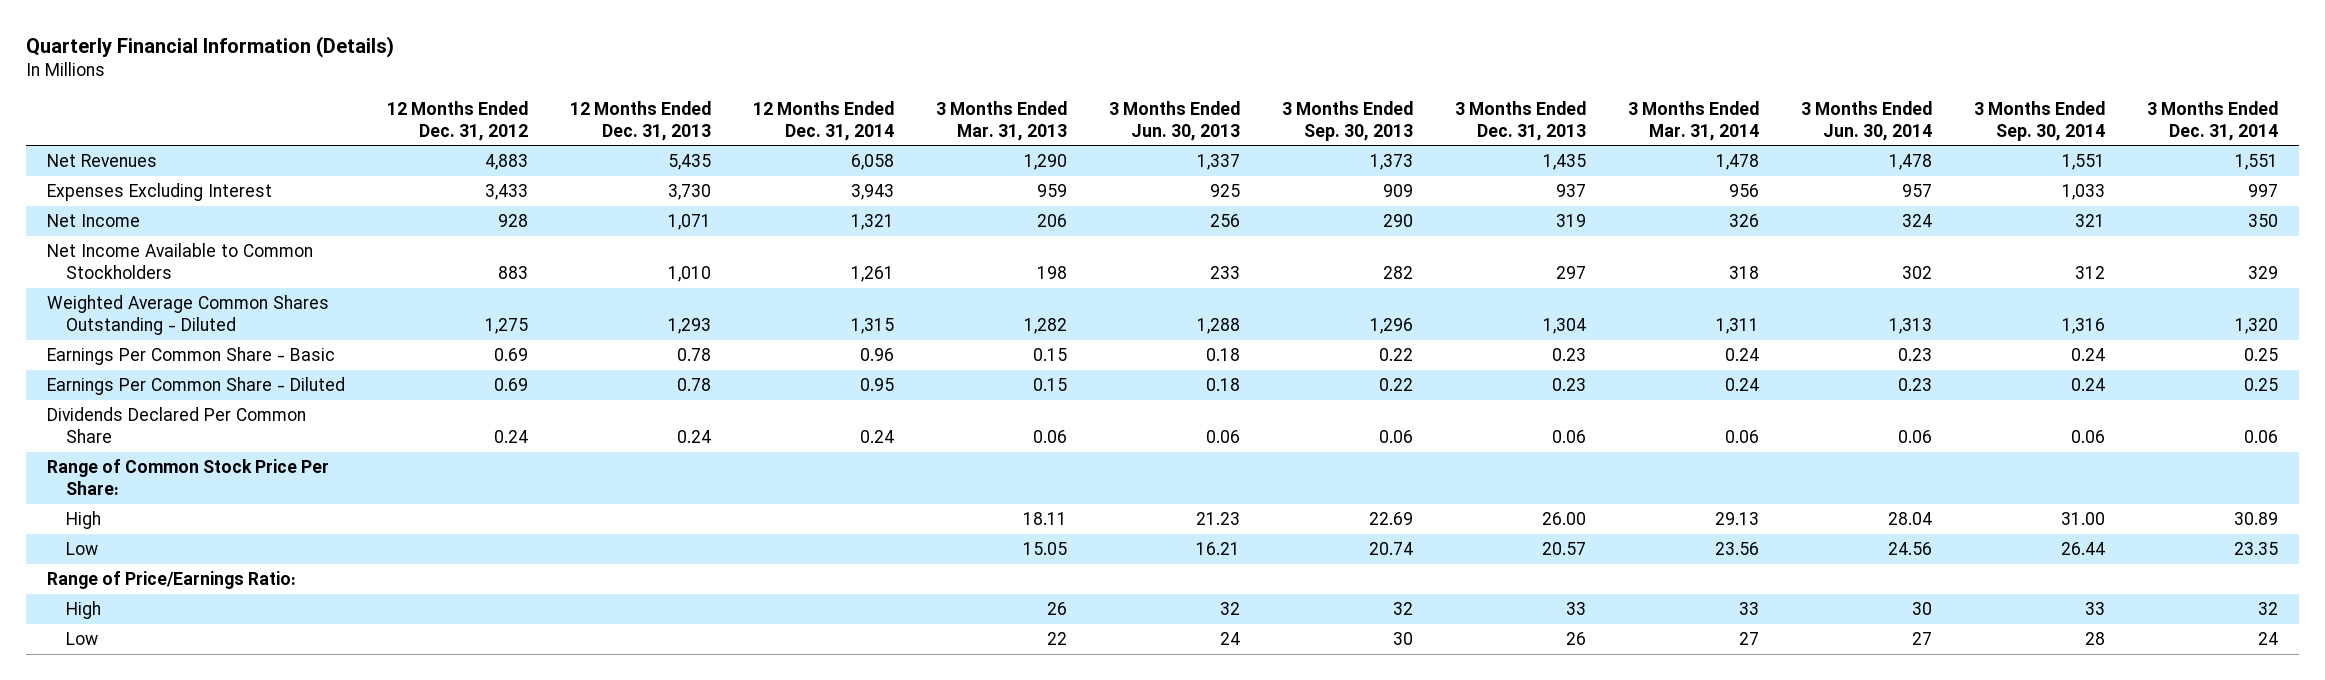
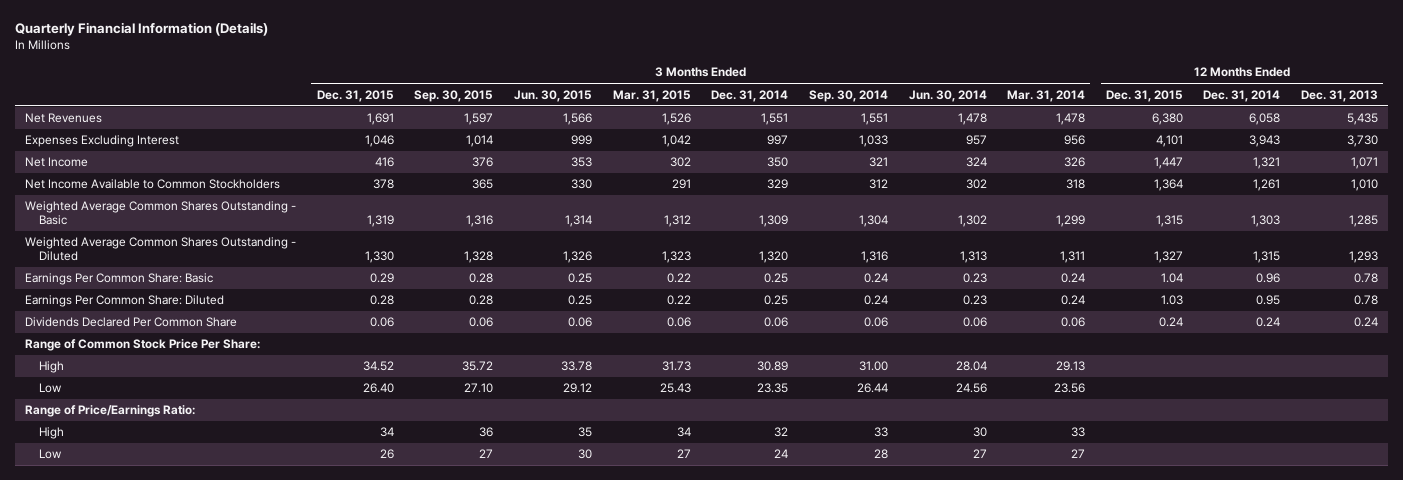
- | 12 Months Ended Dec. 31, 2012 | 12 Months Ended Dec. 31, 2013 | 12 Months Ended Dec. 31, 2014 | 3 Months Ended Mar. 31, 2013 | 3 Months Ended Jun. 30, 2013 | 3 Months Ended Sep. 30, 2013 | 3 Months Ended Dec. 31, 2013 | 3 Months Ended Mar. 31, 2014 | 3 Months Ended Jun. 30, 2014 | 3 Months Ended Sep. 30, 2014 | 3 Months Ended Dec. 31, 2014
+ | 3 Months Ended Dec. 31, 2015 | 3 Months Ended Sep. 30, 2015 | 3 Months Ended Jun. 30, 2015 | 3 Months Ended Mar. 31, 2015 | 3 Months Ended Dec. 31, 2014 | 3 Months Ended Sep. 30, 2014 | 3 Months Ended Jun. 30, 2014 | 3 Months Ended Mar. 31, 2014 | 12 Months Ended Dec. 31, 2015 | 12 Months Ended Dec. 31, 2014 | 12 Months Ended Dec. 31, 2013
+ Weighted Average Common Shares Outstanding - Basic | 1,319 | 1,316 | 1,314 | 1,312 | 1,309 | 1,304 | 1,302 | 1,299 | 1,315 | 1,303 | 1,285
- Earnings Per Common Share - Basic | 0.69 | 0.78 | 0.96 | 0.15 | 0.18 | 0.22 | 0.23 | 0.24 | 0.23 | 0.24 | 0.25
- Earnings Per Common Share - Diluted | 0.69 | 0.78 | 0.95 | 0.15 | 0.18 | 0.22 | 0.23 | 0.24 | 0.23 | 0.24 | 0.25
+ Earnings Per Common Share: Basic | 0.29 | 0.28 | 0.25 | 0.22 | 0.25 | 0.24 | 0.23 | 0.24 | 1.04 | 0.96 | 0.78
+ Earnings Per Common Share: Diluted | 0.28 | 0.28 | 0.25 | 0.22 | 0.25 | 0.24 | 0.23 | 0.24 | 1.03 | 0.95 | 0.78

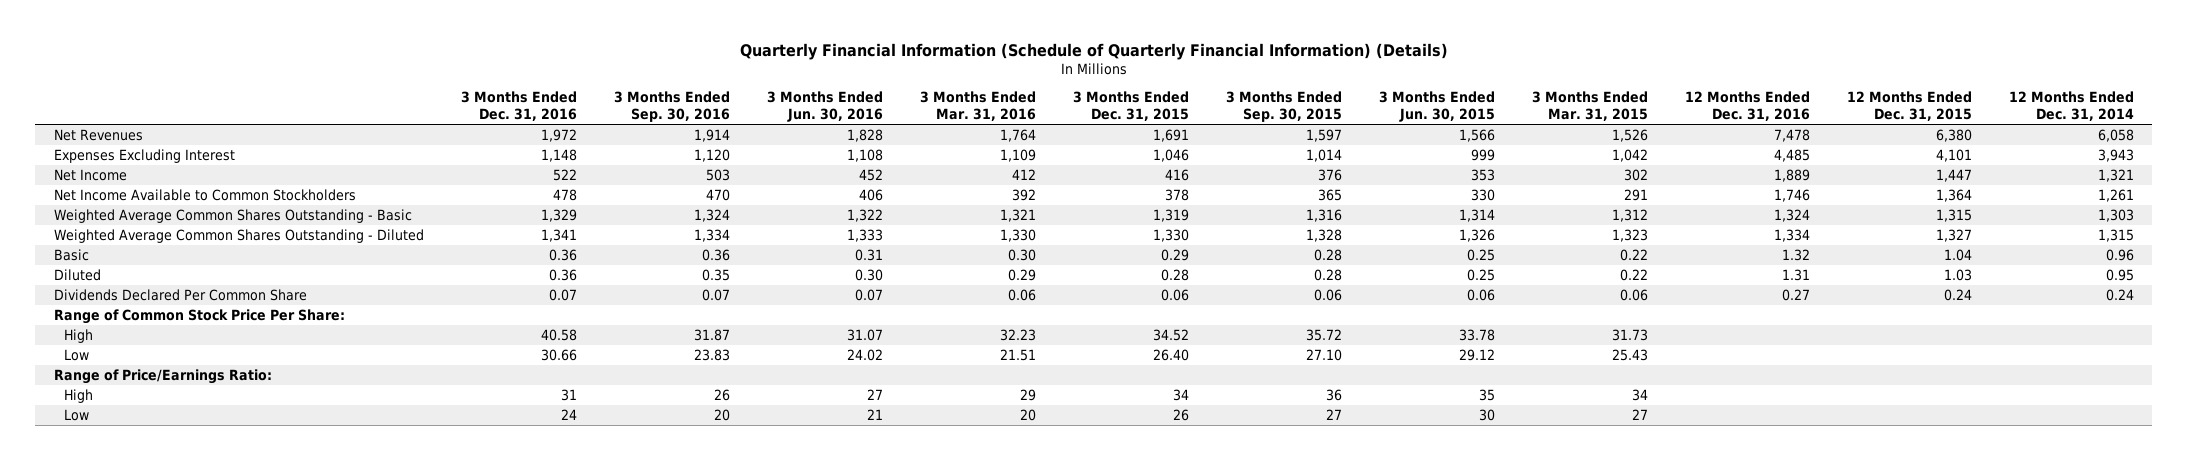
- Quarterly Financial Information (Details)
+ Quarterly Financial Information (Schedule of Quarterly Financial Information) (Details)
- | 3 Months Ended Dec. 31, 2015 | 3 Months Ended Sep. 30, 2015 | 3 Months Ended Jun. 30, 2015 | 3 Months Ended Mar. 31, 2015 | 3 Months Ended Dec. 31, 2014 | 3 Months Ended Sep. 30, 2014 | 3 Months Ended Jun. 30, 2014 | 3 Months Ended Mar. 31, 2014 | 12 Months Ended Dec. 31, 2015 | 12 Months Ended Dec. 31, 2014 | 12 Months Ended Dec. 31, 2013
+ | 3 Months Ended Dec. 31, 2016 | 3 Months Ended Sep. 30, 2016 | 3 Months Ended Jun. 30, 2016 | 3 Months Ended Mar. 31, 2016 | 3 Months Ended Dec. 31, 2015 | 3 Months Ended Sep. 30, 2015 | 3 Months Ended Jun. 30, 2015 | 3 Months Ended Mar. 31, 2015 | 12 Months Ended Dec. 31, 2016 | 12 Months Ended Dec. 31, 2015 | 12 Months Ended Dec. 31, 2014
- Earnings Per Common Share: Basic | 0.29 | 0.28 | 0.25 | 0.22 | 0.25 | 0.24 | 0.23 | 0.24 | 1.04 | 0.96 | 0.78
- Earnings Per Common Share: Diluted | 0.28 | 0.28 | 0.25 | 0.22 | 0.25 | 0.24 | 0.23 | 0.24 | 1.03 | 0.95 | 0.78
+ Basic | 0.36 | 0.36 | 0.31 | 0.30 | 0.29 | 0.28 | 0.25 | 0.22 | 1.32 | 1.04 | 0.96
+ Diluted | 0.36 | 0.35 | 0.30 | 0.29 | 0.28 | 0.28 | 0.25 | 0.22 | 1.31 | 1.03 | 0.95

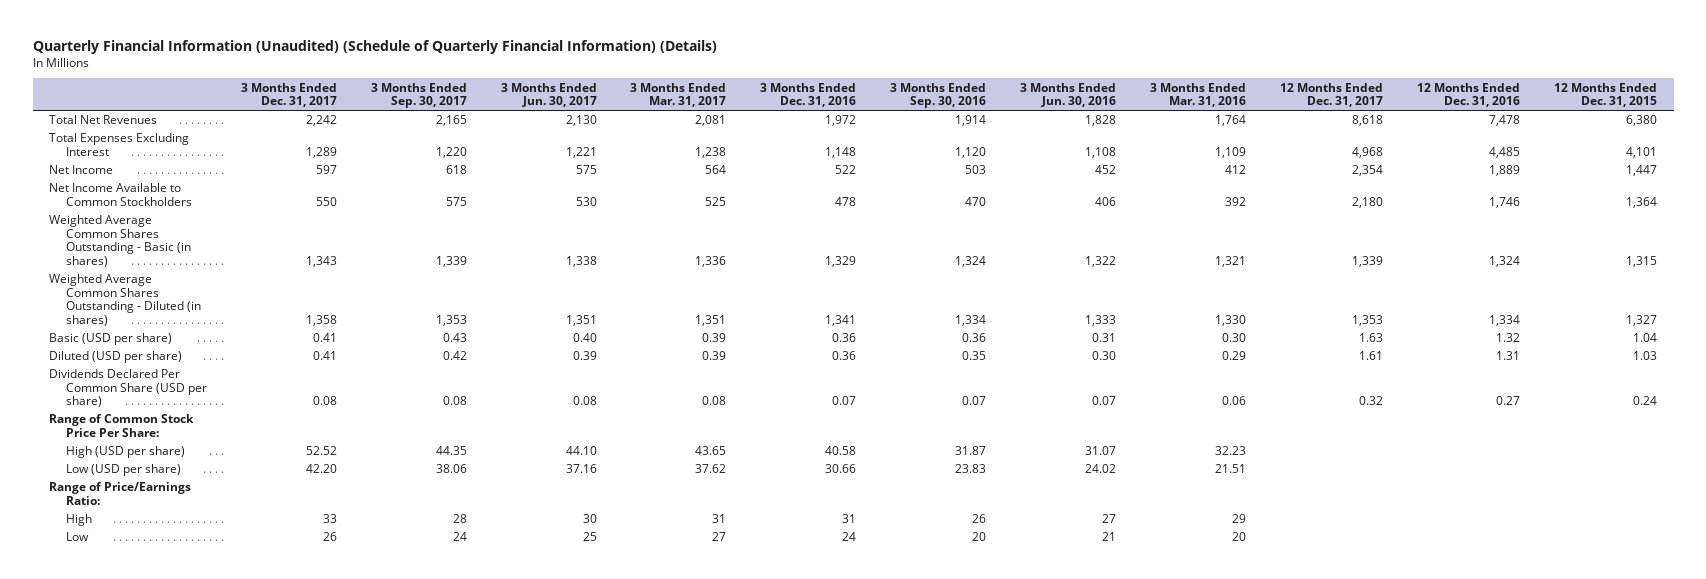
- Quarterly Financial Information (Schedule of Quarterly Financial Information) (Details)
+ Quarterly Financial Information (Unaudited) (Schedule of Quarterly Financial Information) (Details)
- | 3 Months Ended Dec. 31, 2016 | 3 Months Ended Sep. 30, 2016 | 3 Months Ended Jun. 30, 2016 | 3 Months Ended Mar. 31, 2016 | 3 Months Ended Dec. 31, 2015 | 3 Months Ended Sep. 30, 2015 | 3 Months Ended Jun. 30, 2015 | 3 Months Ended Mar. 31, 2015 | 12 Months Ended Dec. 31, 2016 | 12 Months Ended Dec. 31, 2015 | 12 Months Ended Dec. 31, 2014
+ | 3 Months Ended Dec. 31, 2017 | 3 Months Ended Sep. 30, 2017 | 3 Months Ended Jun. 30, 2017 | 3 Months Ended Mar. 31, 2017 | 3 Months Ended Dec. 31, 2016 | 3 Months Ended Sep. 30, 2016 | 3 Months Ended Jun. 30, 2016 | 3 Months Ended Mar. 31, 2016 | 12 Months Ended Dec. 31, 2017 | 12 Months Ended Dec. 31, 2016 | 12 Months Ended Dec. 31, 2015
- Net Revenues | 1,972 | 1,914 | 1,828 | 1,764 | 1,691 | 1,597 | 1,566 | 1,526 | 7,478 | 6,380 | 6,058
- Expenses Excluding Interest | 1,148 | 1,120 | 1,108 | 1,109 | 1,046 | 1,014 | 999 | 1,042 | 4,485 | 4,101 | 3,943
+ Total Net Revenues | 2,242 | 2,165 | 2,130 | 2,081 | 1,972 | 1,914 | 1,828 | 1,764 | 8,618 | 7,478 | 6,380
+ Total Expenses Excluding Interest | 1,289 | 1,220 | 1,221 | 1,238 | 1,148 | 1,120 | 1,108 | 1,109 | 4,968 | 4,485 | 4,101
- Weighted Average Common Shares Outstanding - Basic | 1,329 | 1,324 | 1,322 | 1,321 | 1,319 | 1,316 | 1,314 | 1,312 | 1,324 | 1,315 | 1,303
- Weighted Average Common Shares Outstanding - Diluted | 1,341 | 1,334 | 1,333 | 1,330 | 1,330 | 1,328 | 1,326 | 1,323 | 1,334 | 1,327 | 1,315
- Basic | 0.36 | 0.36 | 0.31 | 0.30 | 0.29 | 0.28 | 0.25 | 0.22 | 1.32 | 1.04 | 0.96
- Diluted | 0.36 | 0.35 | 0.30 | 0.29 | 0.28 | 0.28 | 0.25 | 0.22 | 1.31 | 1.03 | 0.95
- Dividends Declared Per Common Share | 0.07 | 0.07 | 0.07 | 0.06 | 0.06 | 0.06 | 0.06 | 0.06 | 0.27 | 0.24 | 0.24
+ Weighted Average Common Shares Outstanding - Basic (in shares) | 1,343 | 1,339 | 1,338 | 1,336 | 1,329 | 1,324 | 1,322 | 1,321 | 1,339 | 1,324 | 1,315
+ Weighted Average Common Shares Outstanding - Diluted (in shares) | 1,358 | 1,353 | 1,351 | 1,351 | 1,341 | 1,334 | 1,333 | 1,330 | 1,353 | 1,334 | 1,327
+ Basic (USD per share) | 0.41 | 0.43 | 0.40 | 0.39 | 0.36 | 0.36 | 0.31 | 0.30 | 1.63 | 1.32 | 1.04
+ Diluted (USD per share) | 0.41 | 0.42 | 0.39 | 0.39 | 0.36 | 0.35 | 0.30 | 0.29 | 1.61 | 1.31 | 1.03
+ Dividends Declared Per Common Share (USD per share) | 0.08 | 0.08 | 0.08 | 0.08 | 0.07 | 0.07 | 0.07 | 0.06 | 0.32 | 0.27 | 0.24
- High | 40.58 | 31.87 | 31.07 | 32.23 | 34.52 | 35.72 | 33.78 | 31.73 | | |
- Low | 30.66 | 23.83 | 24.02 | 21.51 | 26.40 | 27.10 | 29.12 | 25.43 | | |
+ High (USD per share) | 52.52 | 44.35 | 44.10 | 43.65 | 40.58 | 31.87 | 31.07 | 32.23 | | |
+ Low (USD per share) | 42.20 | 38.06 | 37.16 | 37.62 | 30.66 | 23.83 | 24.02 | 21.51 | | |

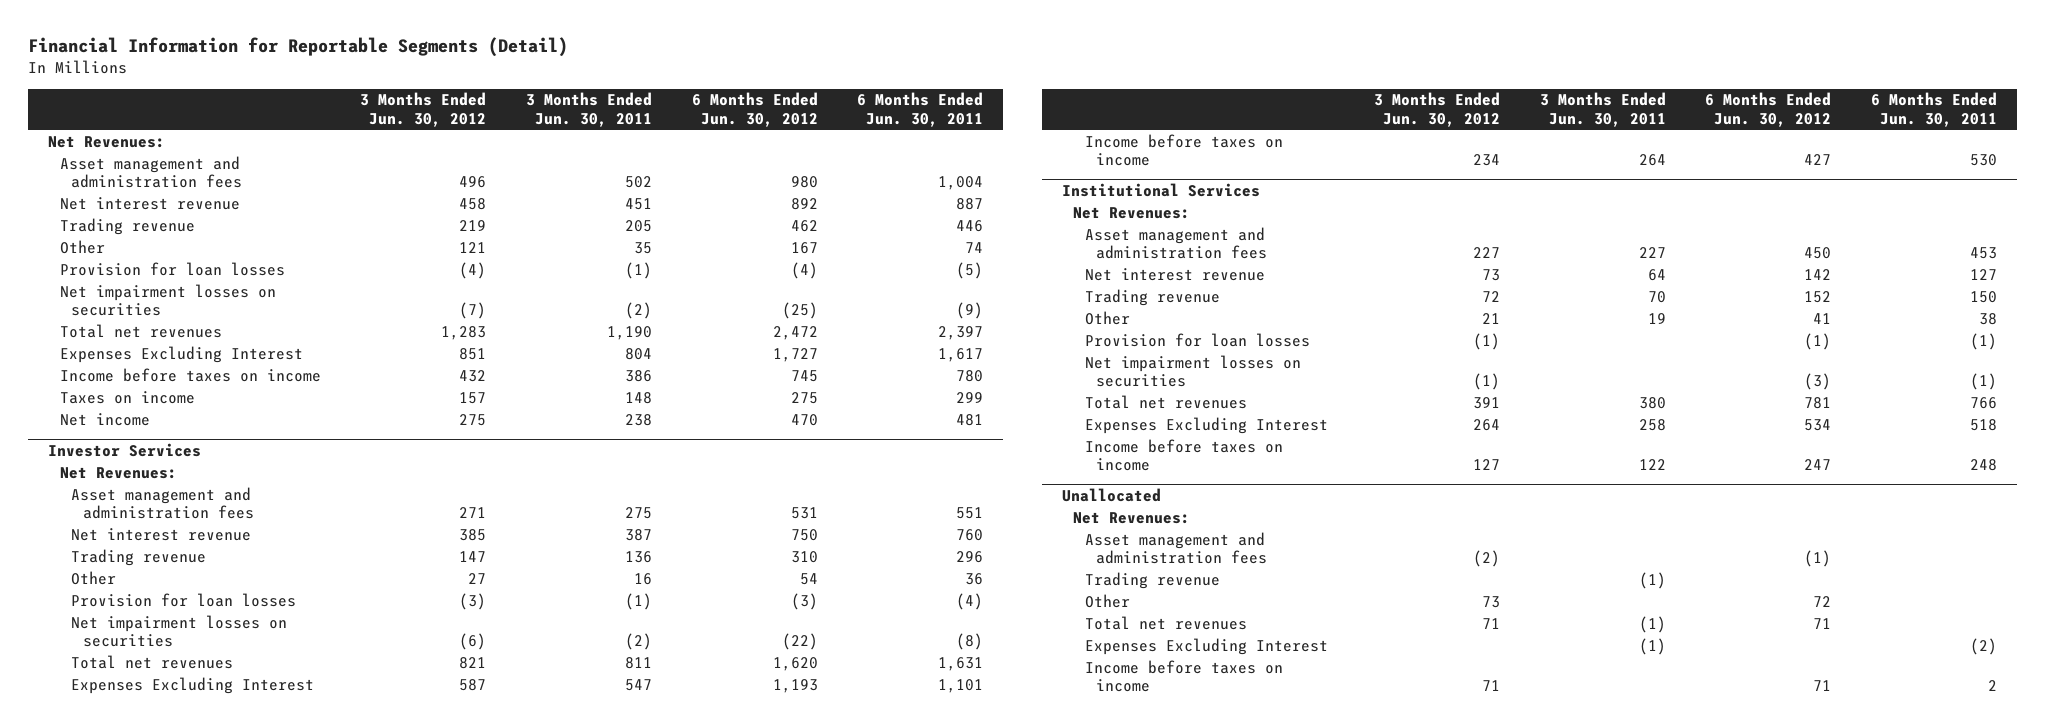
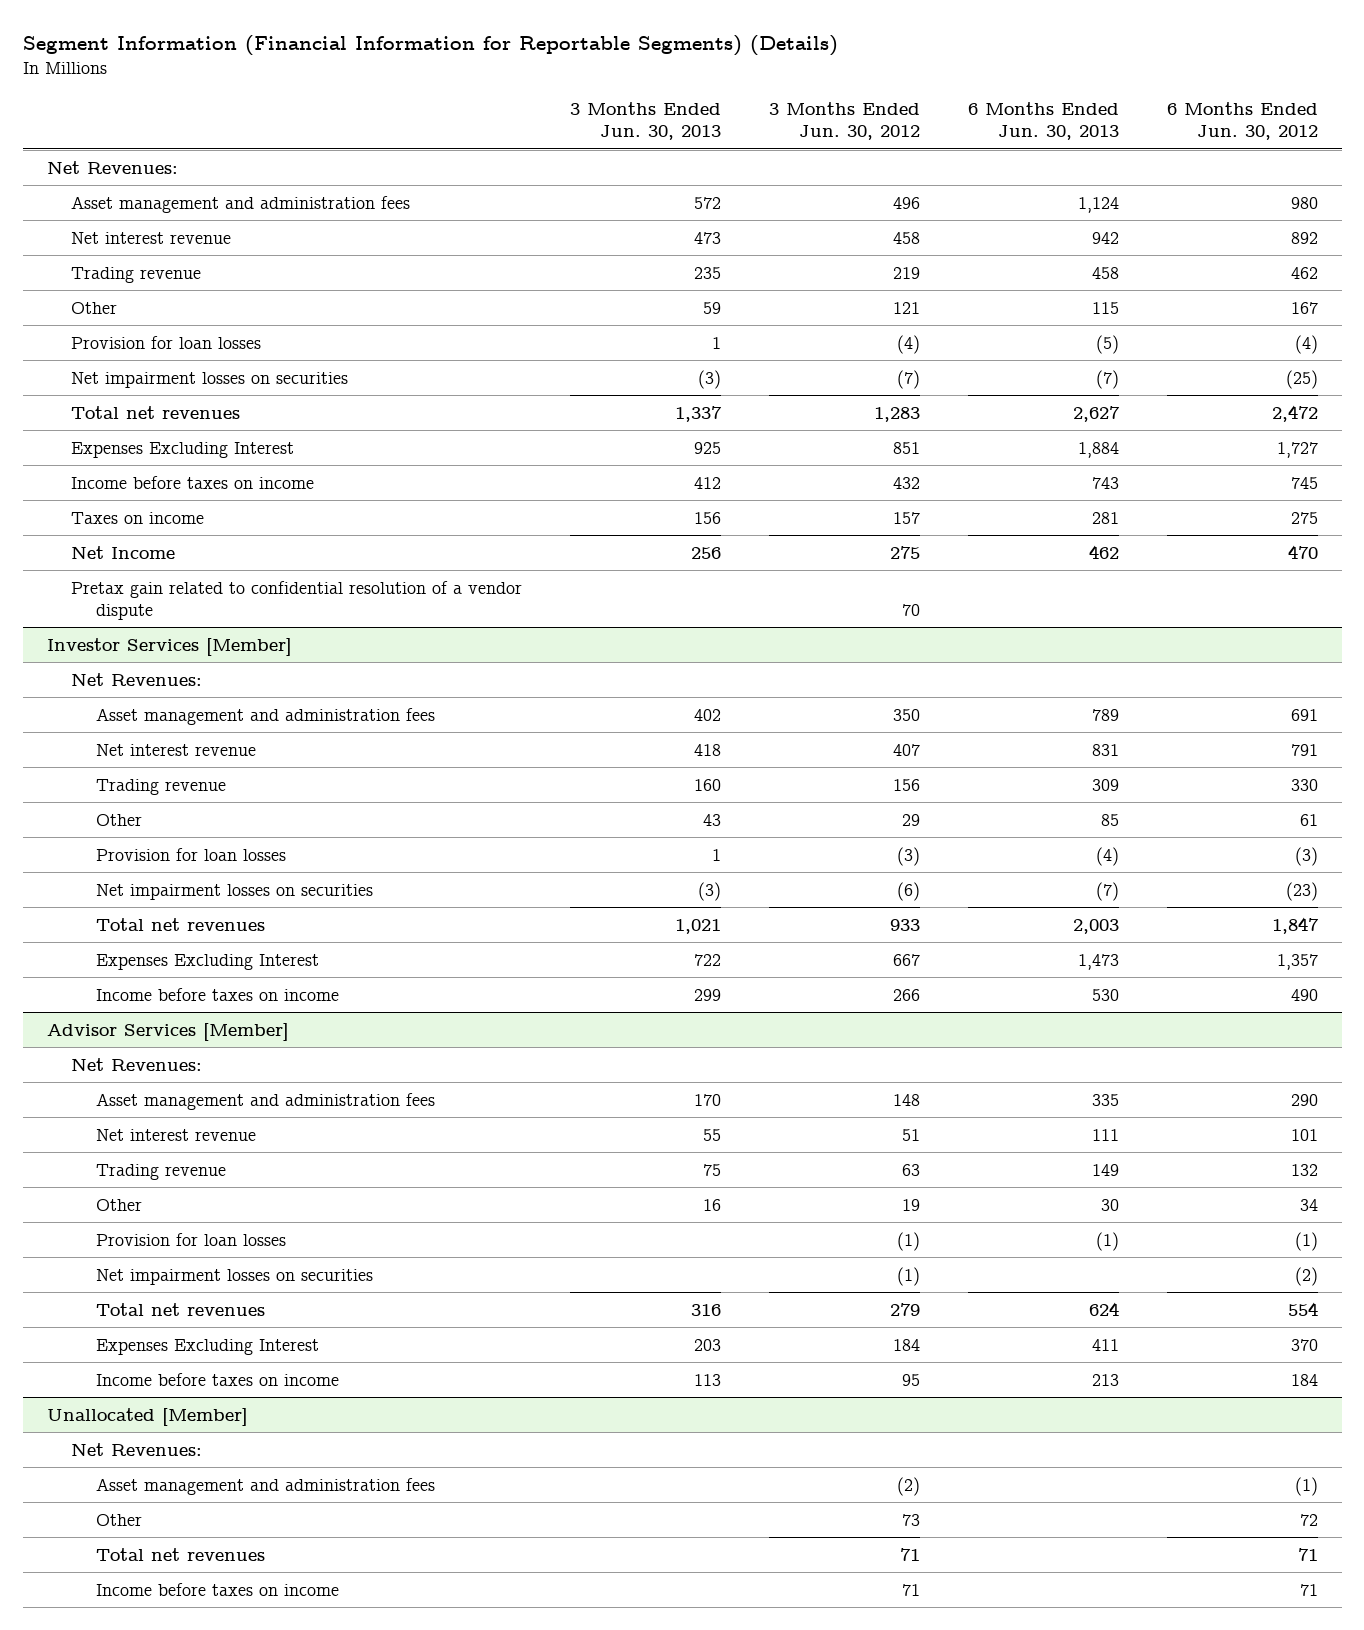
- Financial Information for Reportable Segments (Detail)
+ Segment Information (Financial Information for Reportable Segments) (Details)
- | 3 Months Ended Jun. 30, 2012 | 3 Months Ended Jun. 30, 2011 | 6 Months Ended Jun. 30, 2012 | 6 Months Ended Jun. 30, 2011
+ | 3 Months Ended Jun. 30, 2013 | 3 Months Ended Jun. 30, 2012 | 6 Months Ended Jun. 30, 2013 | 6 Months Ended Jun. 30, 2012
- Net income | 275 | 238 | 470 | 481
- Investor Services
+ Net Income | 256 | 275 | 462 | 470
+ Pretax gain related to confidential resolution of a vendor dispute | | 70 | |
+ Investor Services [Member]
- Asset management and administration fees | 271 | 275 | 531 | 551
- Net interest revenue | 385 | 387 | 750 | 760
- Trading revenue | 147 | 136 | 310 | 296
- Other | 27 | 16 | 54 | 36
+ Asset management and administration fees | 402 | 350 | 789 | 691
+ Net interest revenue | 418 | 407 | 831 | 791
+ Trading revenue | 160 | 156 | 309 | 330
+ Other | 43 | 29 | 85 | 61
- Net impairment losses on securities | (6) | (2) | (22) | (8)
- Total net revenues | 821 | 811 | 1,620 | 1,631
- Expenses Excluding Interest | 587 | 547 | 1,193 | 1,101
- Income before taxes on income | 234 | 264 | 427 | 530
- Institutional Services
+ Net impairment losses on securities | (3) | (6) | (7) | (23)
+ Total net revenues | 1,021 | 933 | 2,003 | 1,847
+ Expenses Excluding Interest | 722 | 667 | 1,473 | 1,357
+ Income before taxes on income | 299 | 266 | 530 | 490
+ Advisor Services [Member]
- Asset management and administration fees | 227 | 227 | 450 | 453
- Net interest revenue | 73 | 64 | 142 | 127
- Trading revenue | 72 | 70 | 152 | 150
- Other | 21 | 19 | 41 | 38
+ Asset management and administration fees | 170 | 148 | 335 | 290
+ Net interest revenue | 55 | 51 | 111 | 101
+ Trading revenue | 75 | 63 | 149 | 132
+ Other | 16 | 19 | 30 | 34
- Net impairment losses on securities | (1) | | (3) | (1)
- Total net revenues | 391 | 380 | 781 | 766
- Expenses Excluding Interest | 264 | 258 | 534 | 518
- Income before taxes on income | 127 | 122 | 247 | 248
- Unallocated
+ Net impairment losses on securities | | (1) | | (2)
+ Total net revenues | 316 | 279 | 624 | 554
+ Expenses Excluding Interest | 203 | 184 | 411 | 370
+ Income before taxes on income | 113 | 95 | 213 | 184
+ Unallocated [Member]
- Trading revenue | | (1) | |
- Expenses Excluding Interest | | (1) | | (2)

